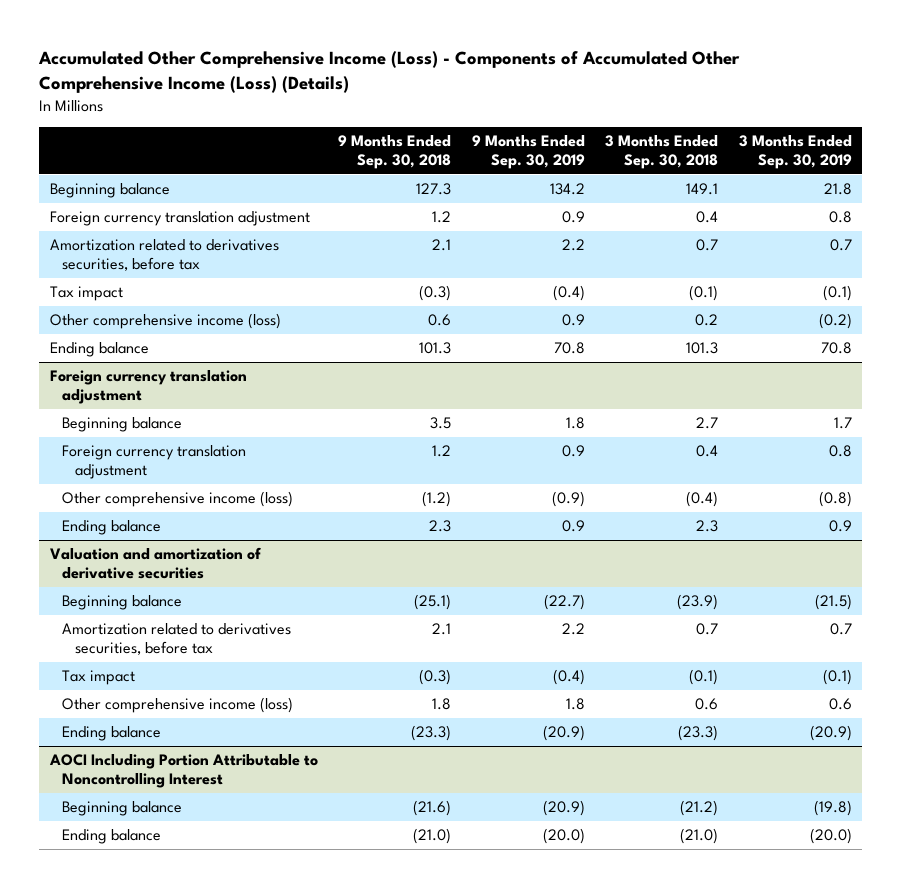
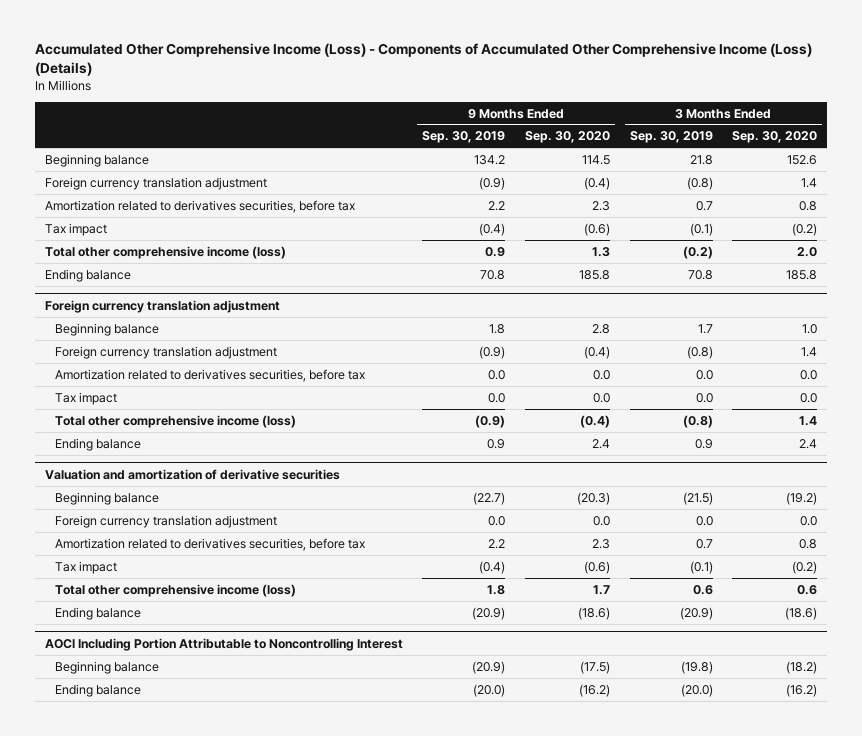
- | 9 Months Ended Sep. 30, 2018 | 9 Months Ended Sep. 30, 2019 | 3 Months Ended Sep. 30, 2018 | 3 Months Ended Sep. 30, 2019
+ | 9 Months Ended Sep. 30, 2019 | 9 Months Ended Sep. 30, 2020 | 3 Months Ended Sep. 30, 2019 | 3 Months Ended Sep. 30, 2020
- Foreign currency translation adjustment | 1.2 | 0.9 | 0.4 | 0.8
+ Foreign currency translation adjustment | (0.9) | (0.4) | (0.8) | 1.4
- Other comprehensive income (loss) | 0.6 | 0.9 | 0.2 | (0.2)
+ Total other comprehensive income (loss) | 0.9 | 1.3 | (0.2) | 2.0
@ Foreign currency translation adjustment
- Foreign currency translation adjustment | 1.2 | 0.9 | 0.4 | 0.8
- Other comprehensive income (loss) | (1.2) | (0.9) | (0.4) | (0.8)
+ Foreign currency translation adjustment | (0.9) | (0.4) | (0.8) | 1.4
+ Amortization related to derivatives securities, before tax | 0.0 | 0.0 | 0.0 | 0.0
+ Tax impact | 0.0 | 0.0 | 0.0 | 0.0
+ Total other comprehensive income (loss) | (0.9) | (0.4) | (0.8) | 1.4
@ Valuation and amortization of derivative securities
+ Foreign currency translation adjustment | 0.0 | 0.0 | 0.0 | 0.0
- Other comprehensive income (loss) | 1.8 | 1.8 | 0.6 | 0.6
+ Total other comprehensive income (loss) | 1.8 | 1.7 | 0.6 | 0.6

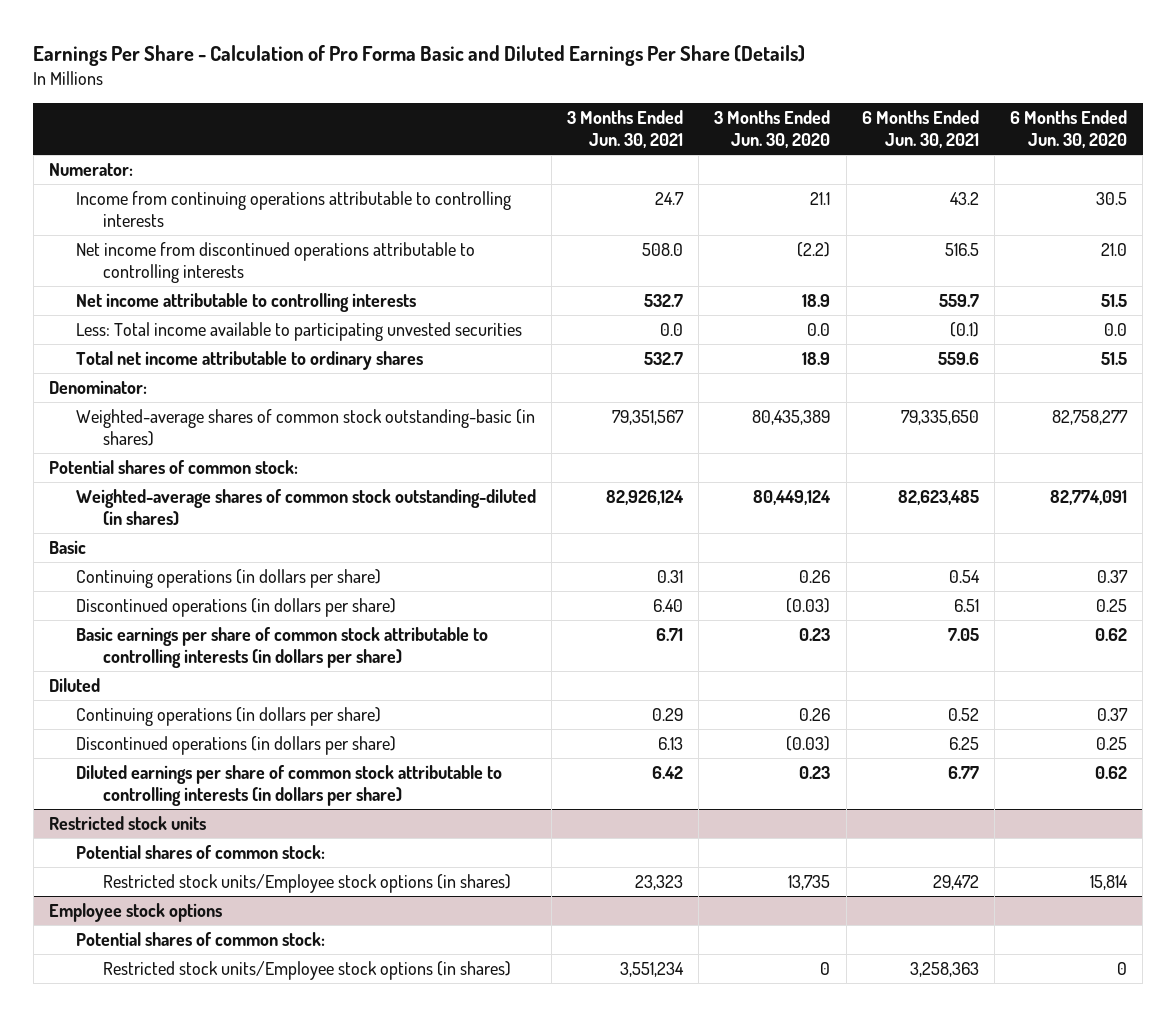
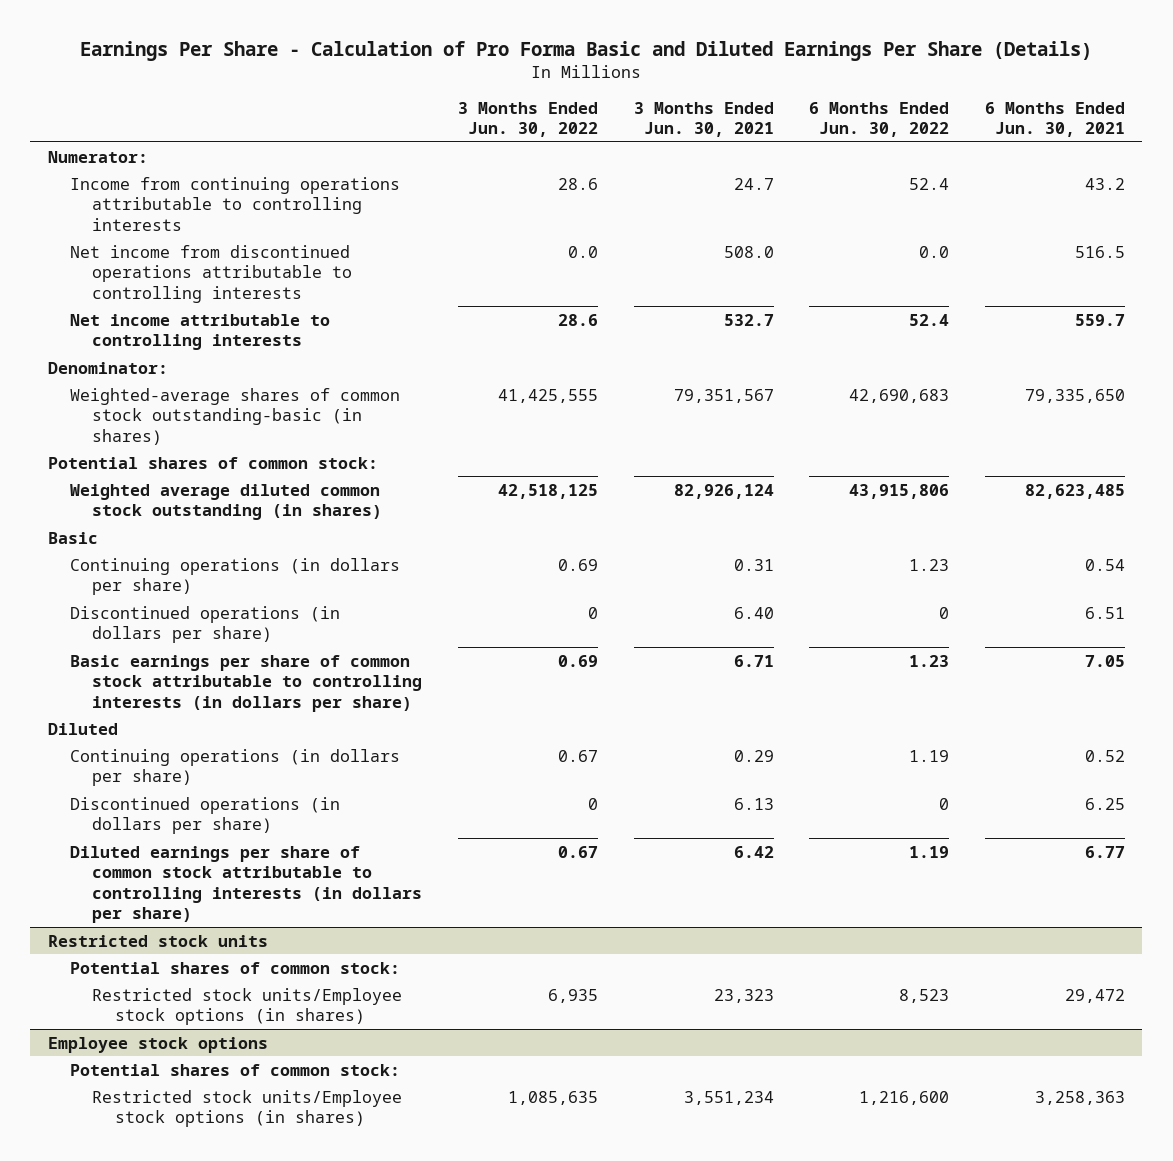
- | 3 Months Ended Jun. 30, 2021 | 3 Months Ended Jun. 30, 2020 | 6 Months Ended Jun. 30, 2021 | 6 Months Ended Jun. 30, 2020
+ | 3 Months Ended Jun. 30, 2022 | 3 Months Ended Jun. 30, 2021 | 6 Months Ended Jun. 30, 2022 | 6 Months Ended Jun. 30, 2021
- Less: Total income available to participating unvested securities | 0.0 | 0.0 | (0.1) | 0.0
- Total net income attributable to ordinary shares | 532.7 | 18.9 | 559.6 | 51.5
- Weighted-average shares of common stock outstanding-diluted (in shares) | 82,926,124 | 80,449,124 | 82,623,485 | 82,774,091
+ Weighted average diluted common stock outstanding (in shares) | 42,518,125 | 82,926,124 | 43,915,806 | 82,623,485

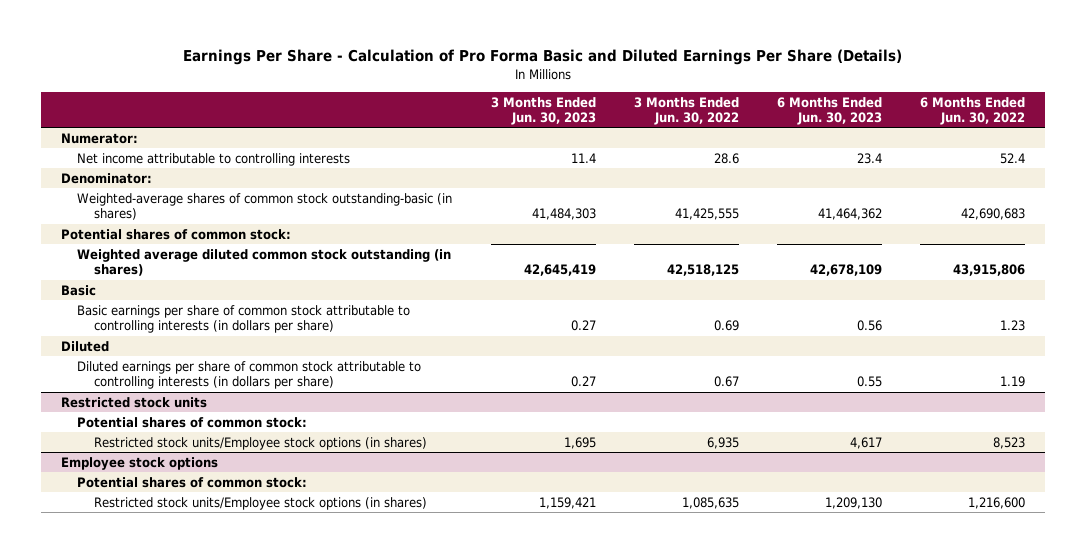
- | 3 Months Ended Jun. 30, 2022 | 3 Months Ended Jun. 30, 2021 | 6 Months Ended Jun. 30, 2022 | 6 Months Ended Jun. 30, 2021
+ | 3 Months Ended Jun. 30, 2023 | 3 Months Ended Jun. 30, 2022 | 6 Months Ended Jun. 30, 2023 | 6 Months Ended Jun. 30, 2022
- Income from continuing operations attributable to controlling interests | 28.6 | 24.7 | 52.4 | 43.2
- Net income from discontinued operations attributable to controlling interests | 0.0 | 508.0 | 0.0 | 516.5
- Continuing operations (in dollars per share) | 0.69 | 0.31 | 1.23 | 0.54
- Discontinued operations (in dollars per share) | 0 | 6.40 | 0 | 6.51
- Continuing operations (in dollars per share) | 0.67 | 0.29 | 1.19 | 0.52
- Discontinued operations (in dollars per share) | 0 | 6.13 | 0 | 6.25

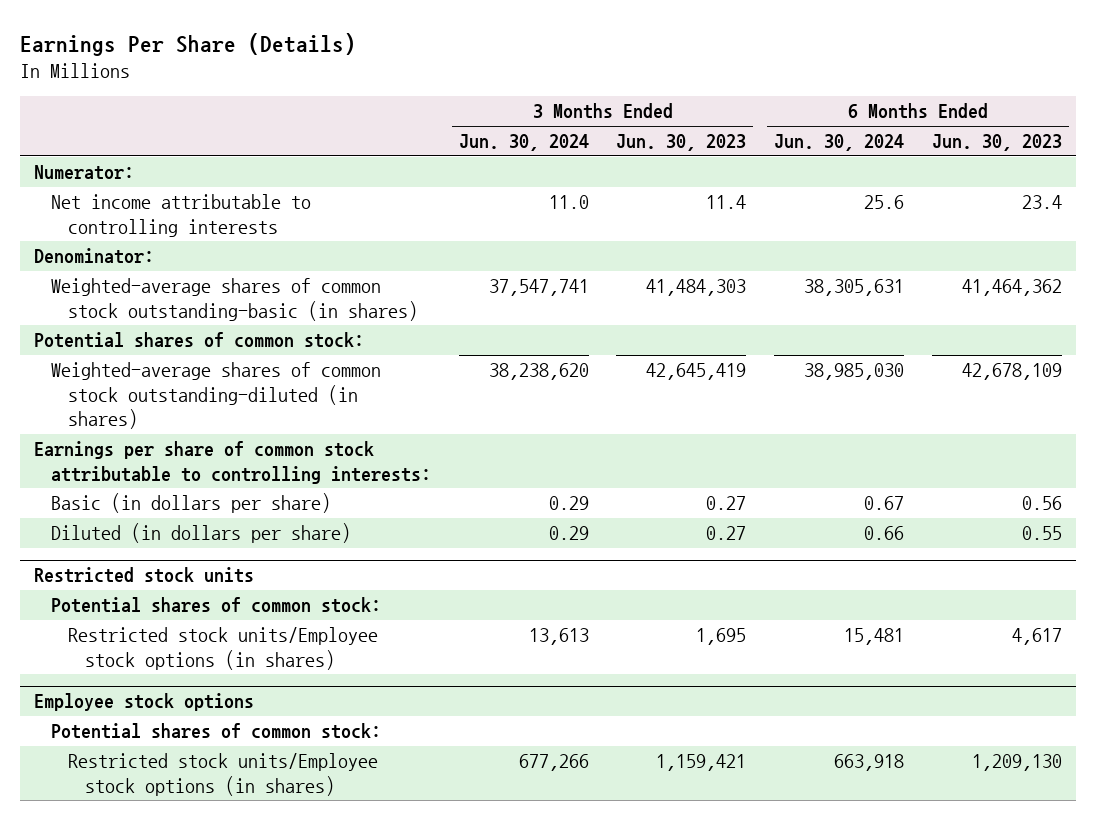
- Earnings Per Share - Calculation of Pro Forma Basic and Diluted Earnings Per Share (Details)
+ Earnings Per Share (Details)
- | 3 Months Ended Jun. 30, 2023 | 3 Months Ended Jun. 30, 2022 | 6 Months Ended Jun. 30, 2023 | 6 Months Ended Jun. 30, 2022
+ | 3 Months Ended Jun. 30, 2024 | 3 Months Ended Jun. 30, 2023 | 6 Months Ended Jun. 30, 2024 | 6 Months Ended Jun. 30, 2023
- Weighted average diluted common stock outstanding (in shares) | 42,645,419 | 42,518,125 | 42,678,109 | 43,915,806
- Basic
- Basic earnings per share of common stock attributable to controlling interests (in dollars per share) | 0.27 | 0.69 | 0.56 | 1.23
- Diluted
- Diluted earnings per share of common stock attributable to controlling interests (in dollars per share) | 0.27 | 0.67 | 0.55 | 1.19
+ Weighted-average shares of common stock outstanding-diluted (in shares) | 38,238,620 | 42,645,419 | 38,985,030 | 42,678,109
+ Earnings per share of common stock attributable to controlling interests:
+ Basic (in dollars per share) | 0.29 | 0.27 | 0.67 | 0.56
+ Diluted (in dollars per share) | 0.29 | 0.27 | 0.66 | 0.55

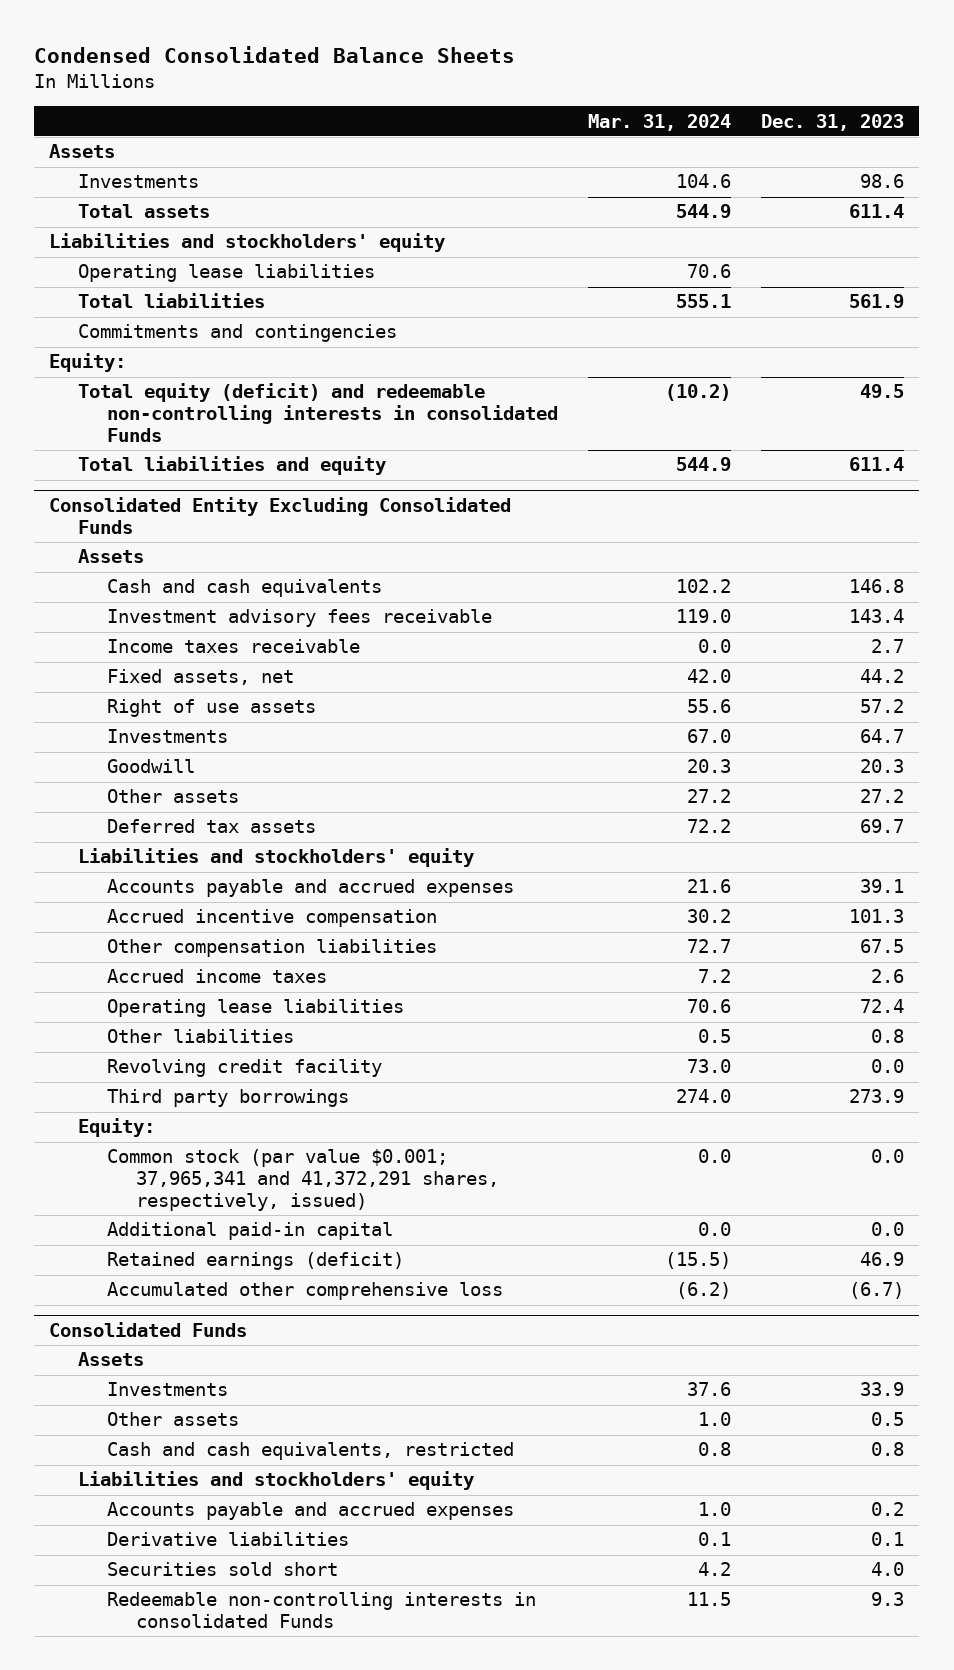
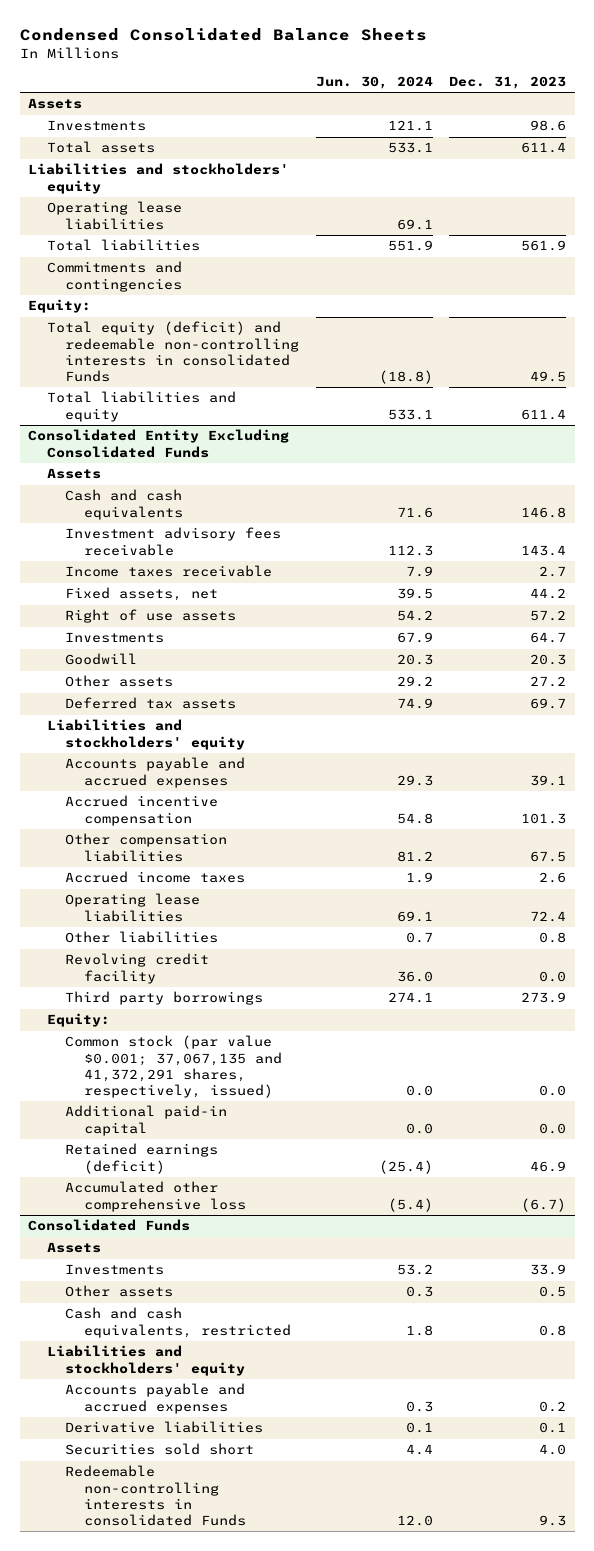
- | Mar. 31, 2024 | Dec. 31, 2023
+ | Jun. 30, 2024 | Dec. 31, 2023
@ Consolidated Entity Excluding Consolidated Funds
- Common stock (par value $0.001; 37,965,341 and 41,372,291 shares, respectively, issued) | 0.0 | 0.0
+ Common stock (par value $0.001; 37,067,135 and 41,372,291 shares, respectively, issued) | 0.0 | 0.0

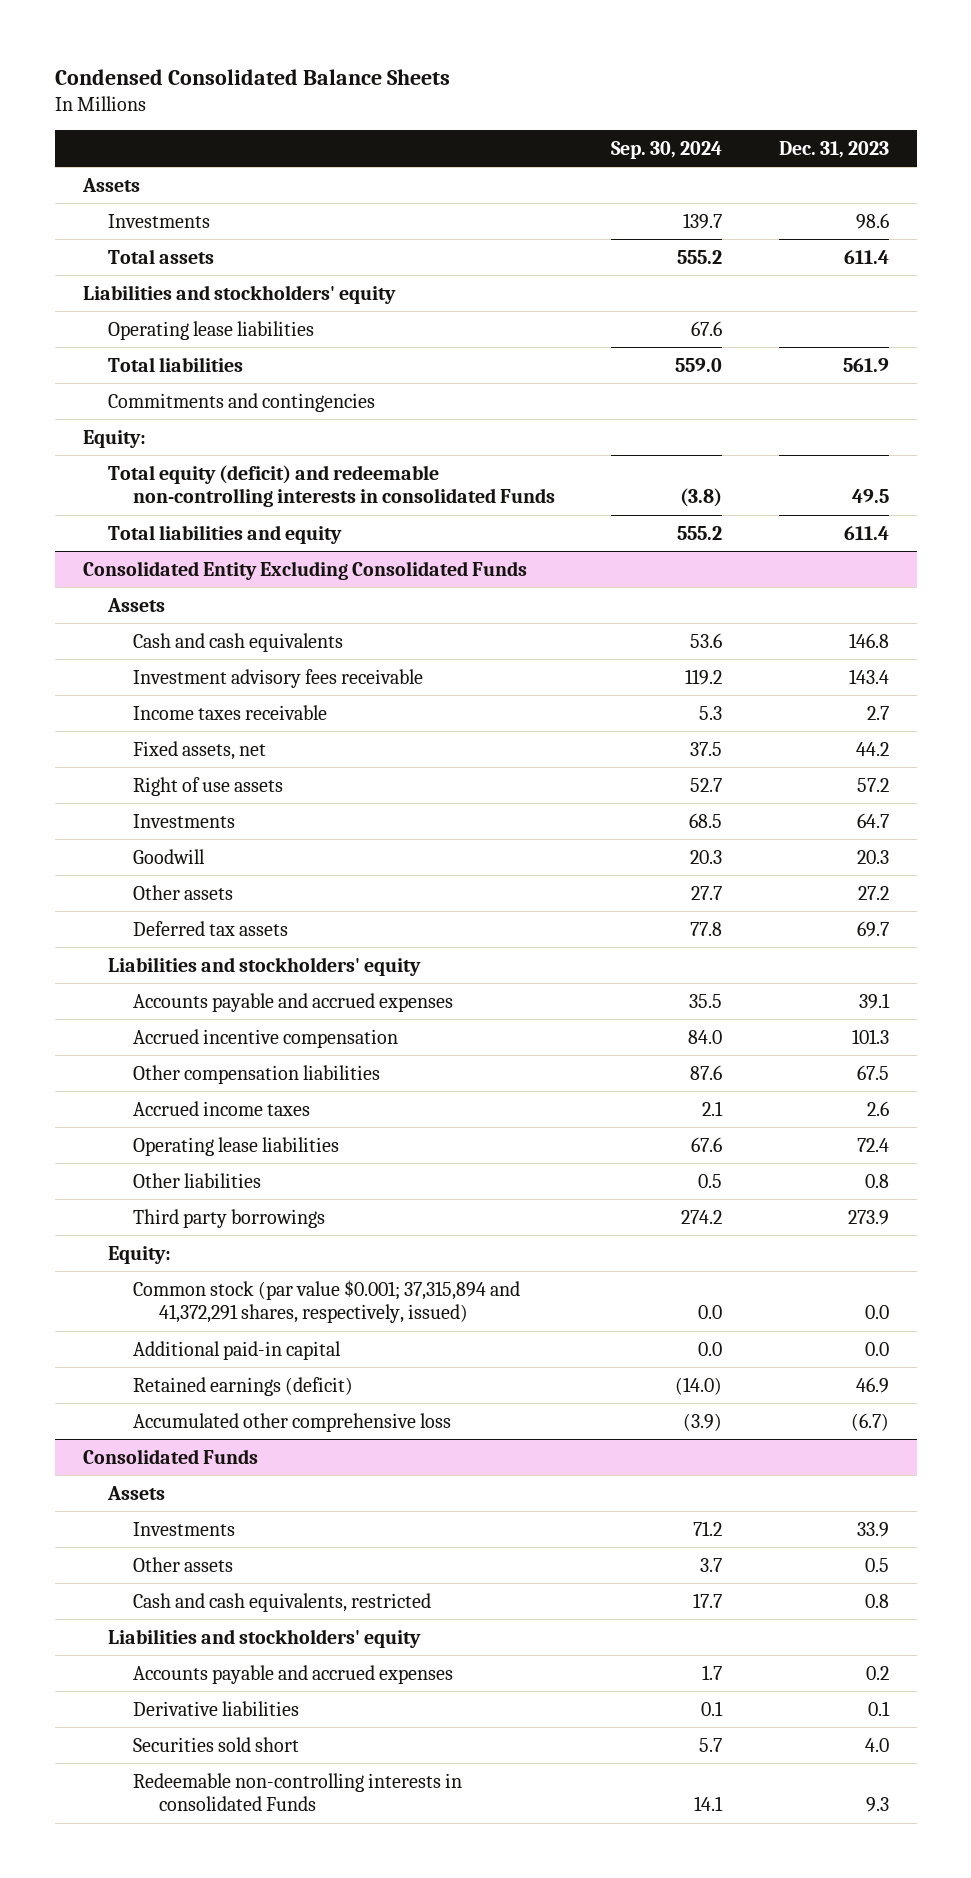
- | Jun. 30, 2024 | Dec. 31, 2023
+ | Sep. 30, 2024 | Dec. 31, 2023
@ Consolidated Entity Excluding Consolidated Funds
- Revolving credit facility | 36.0 | 0.0
- Common stock (par value $0.001; 37,067,135 and 41,372,291 shares, respectively, issued) | 0.0 | 0.0
+ Common stock (par value $0.001; 37,315,894 and 41,372,291 shares, respectively, issued) | 0.0 | 0.0

